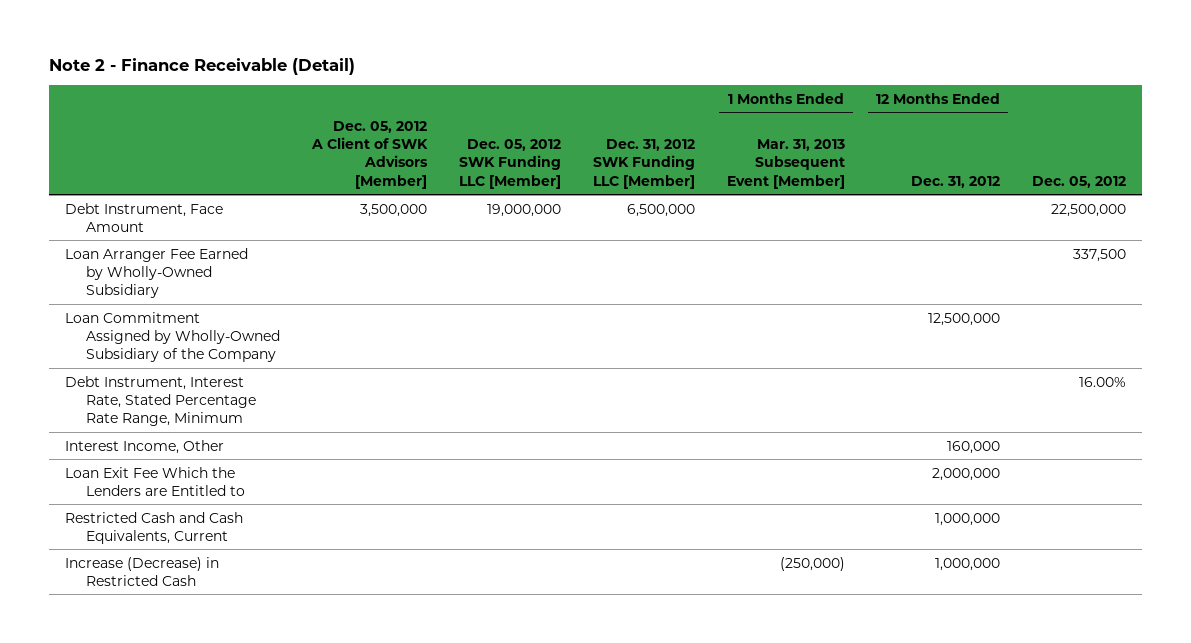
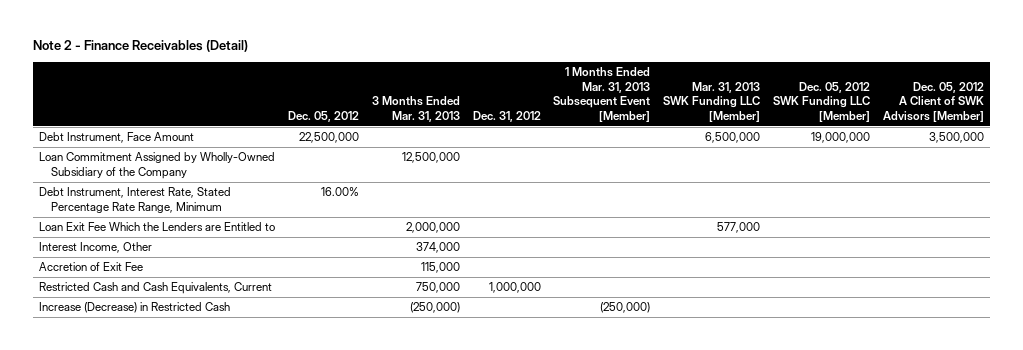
- Note 2 - Finance Receivable (Detail)
+ Note 2 - Finance Receivables (Detail)
- | Dec. 05, 2012 A Client of SWK Advisors [Member] | Dec. 05, 2012 SWK Funding LLC [Member] | Dec. 31, 2012 SWK Funding LLC [Member] | 1 Months Ended Mar. 31, 2013 Subsequent Event [Member] | 12 Months Ended Dec. 31, 2012 | Dec. 05, 2012
+ | Dec. 05, 2012 | 3 Months Ended Mar. 31, 2013 | Dec. 31, 2012 | 1 Months Ended Mar. 31, 2013 Subsequent Event [Member] | Mar. 31, 2013 SWK Funding LLC [Member] | Dec. 05, 2012 SWK Funding LLC [Member] | Dec. 05, 2012 A Client of SWK Advisors [Member]
- Loan Arranger Fee Earned by Wholly-Owned Subsidiary | | | | | | 337,500
moved down: Interest Income, Other | | 374,000 | | | | |
+ Accretion of Exit Fee | | 115,000 | | | | |

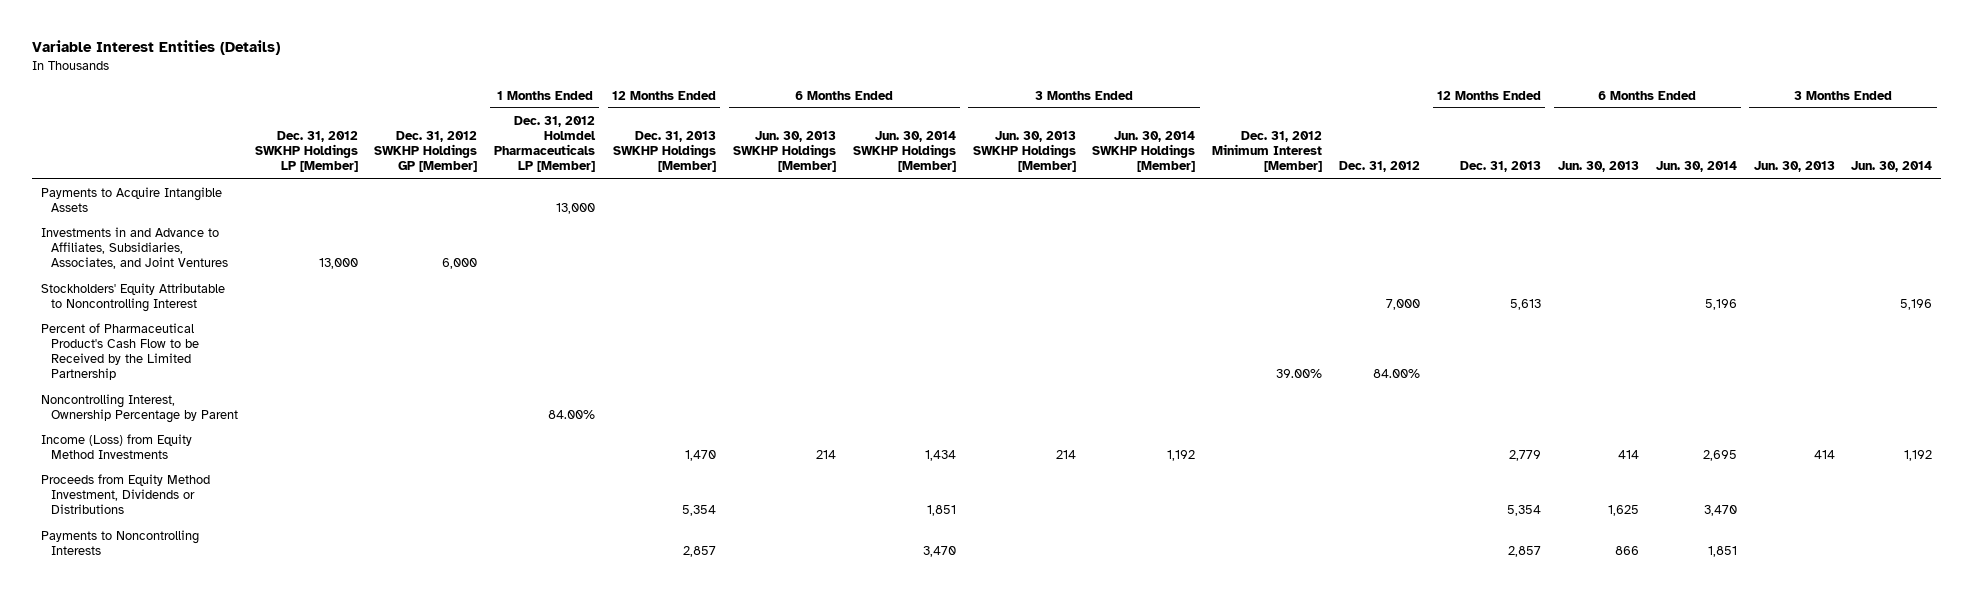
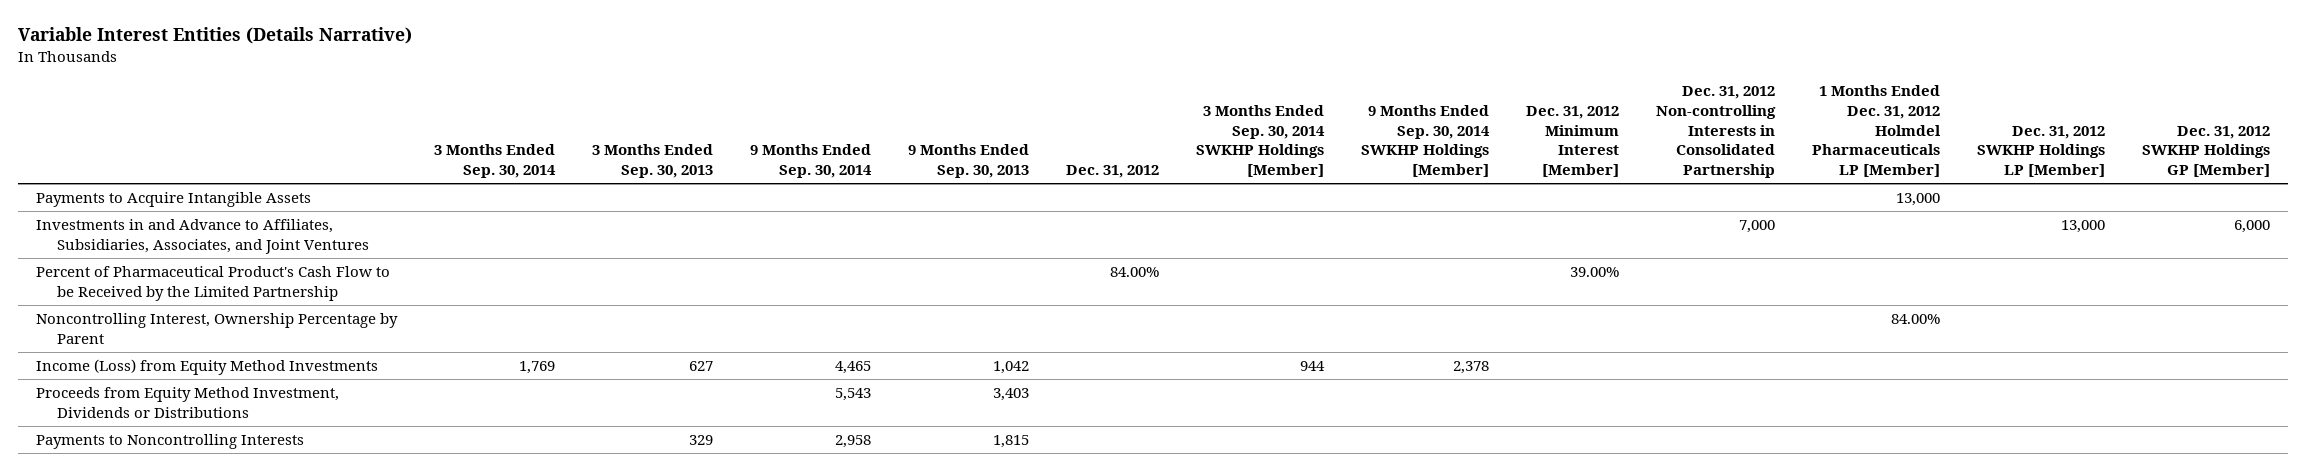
- Variable Interest Entities (Details)
+ Variable Interest Entities (Details Narrative)
- | Dec. 31, 2012 SWKHP Holdings LP [Member] | Dec. 31, 2012 SWKHP Holdings GP [Member] | 1 Months Ended Dec. 31, 2012 Holmdel Pharmaceuticals LP [Member] | 12 Months Ended Dec. 31, 2013 SWKHP Holdings [Member] | 6 Months Ended Jun. 30, 2013 SWKHP Holdings [Member] | 6 Months Ended Jun. 30, 2014 SWKHP Holdings [Member] | 3 Months Ended Jun. 30, 2013 SWKHP Holdings [Member] | 3 Months Ended Jun. 30, 2014 SWKHP Holdings [Member] | Dec. 31, 2012 Minimum Interest [Member] | Dec. 31, 2012 | 12 Months Ended Dec. 31, 2013 | 6 Months Ended Jun. 30, 2013 | 6 Months Ended Jun. 30, 2014 | 3 Months Ended Jun. 30, 2013 | 3 Months Ended Jun. 30, 2014
+ | 3 Months Ended Sep. 30, 2014 | 3 Months Ended Sep. 30, 2013 | 9 Months Ended Sep. 30, 2014 | 9 Months Ended Sep. 30, 2013 | Dec. 31, 2012 | 3 Months Ended Sep. 30, 2014 SWKHP Holdings [Member] | 9 Months Ended Sep. 30, 2014 SWKHP Holdings [Member] | Dec. 31, 2012 Minimum Interest [Member] | Dec. 31, 2012 Non-controlling Interests in Consolidated Partnership | 1 Months Ended Dec. 31, 2012 Holmdel Pharmaceuticals LP [Member] | Dec. 31, 2012 SWKHP Holdings LP [Member] | Dec. 31, 2012 SWKHP Holdings GP [Member]
- Stockholders' Equity Attributable to Noncontrolling Interest | | | | | | | | | | 7,000 | 5,613 | | 5,196 | | 5,196

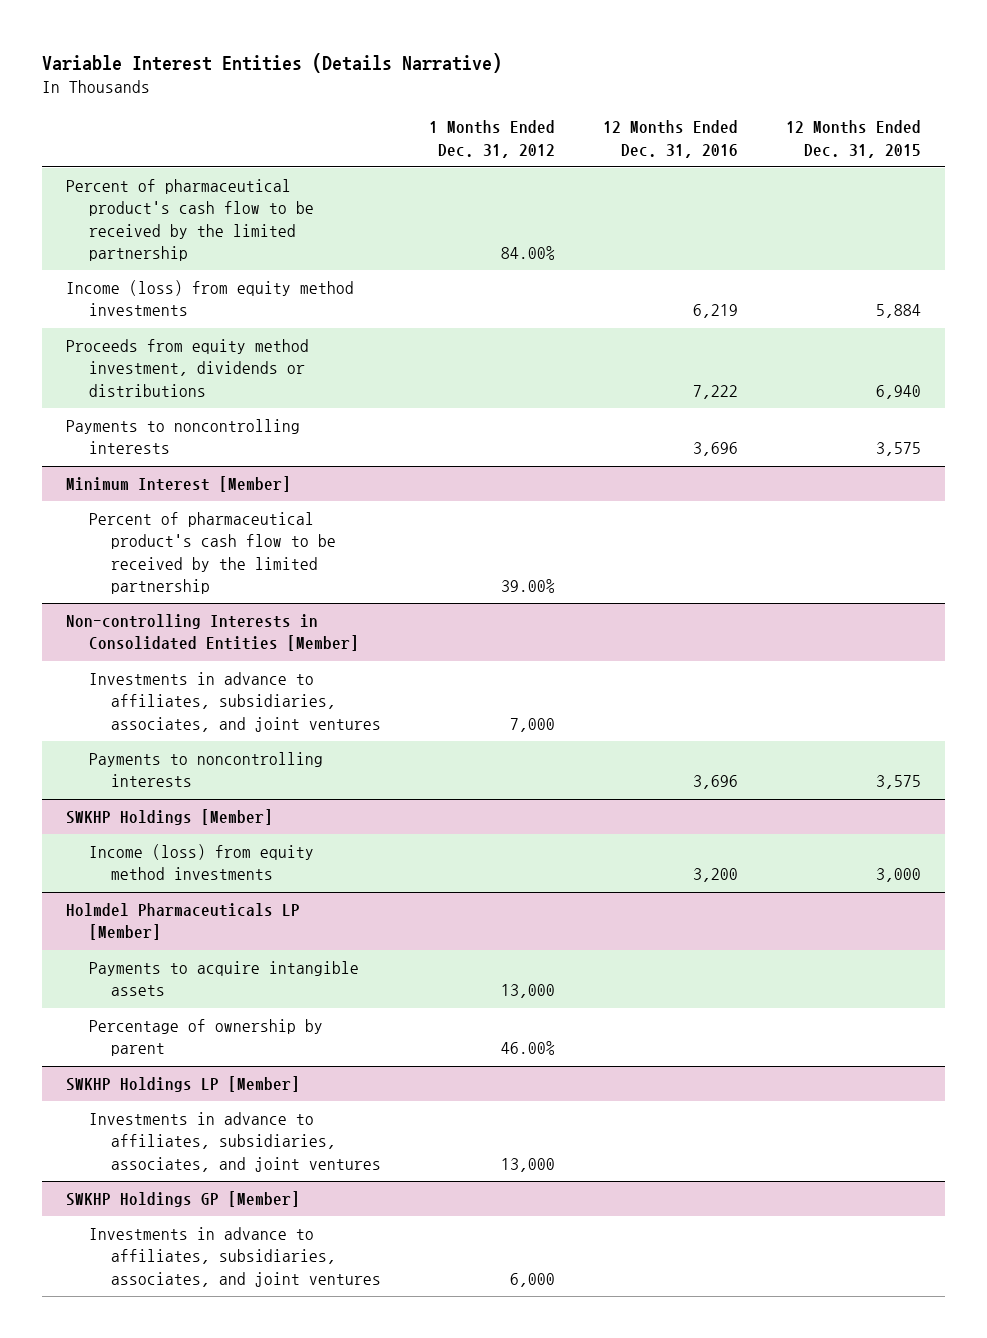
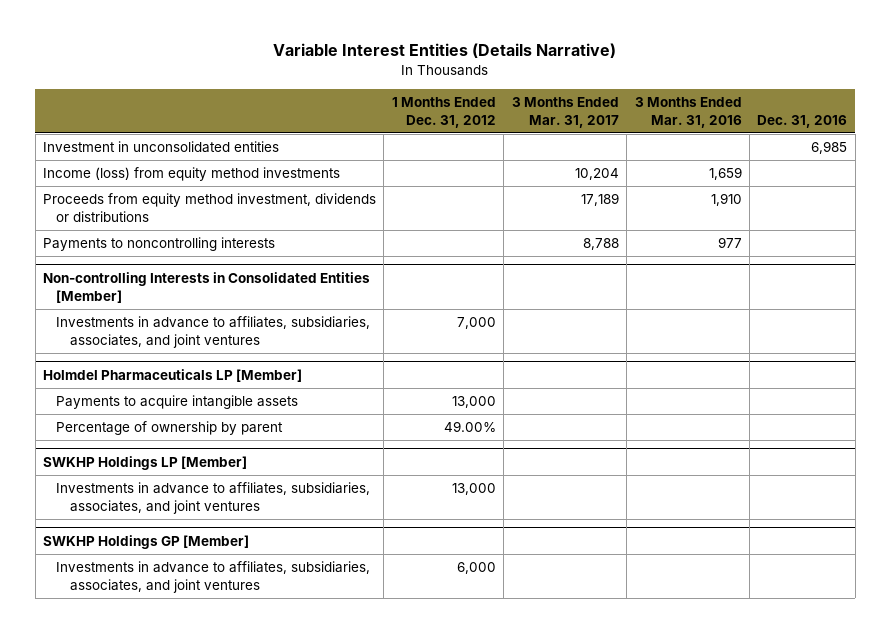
- | 1 Months Ended Dec. 31, 2012 | 12 Months Ended Dec. 31, 2016 | 12 Months Ended Dec. 31, 2015
+ | 1 Months Ended Dec. 31, 2012 | 3 Months Ended Mar. 31, 2017 | 3 Months Ended Mar. 31, 2016 | Dec. 31, 2016
- Percent of pharmaceutical product's cash flow to be received by the limited partnership | 84.00% | |
+ Investment in unconsolidated entities | | | | 6,985
- Minimum Interest [Member]
- Percent of pharmaceutical product's cash flow to be received by the limited partnership | 39.00% | |
@ Non-controlling Interests in Consolidated Entities [Member]
- Payments to noncontrolling interests | | 3,696 | 3,575
- SWKHP Holdings [Member]
- Income (loss) from equity method investments | | 3,200 | 3,000
@ Holmdel Pharmaceuticals LP [Member]
- Percentage of ownership by parent | 46.00% | |
+ Percentage of ownership by parent | 49.00% | | |

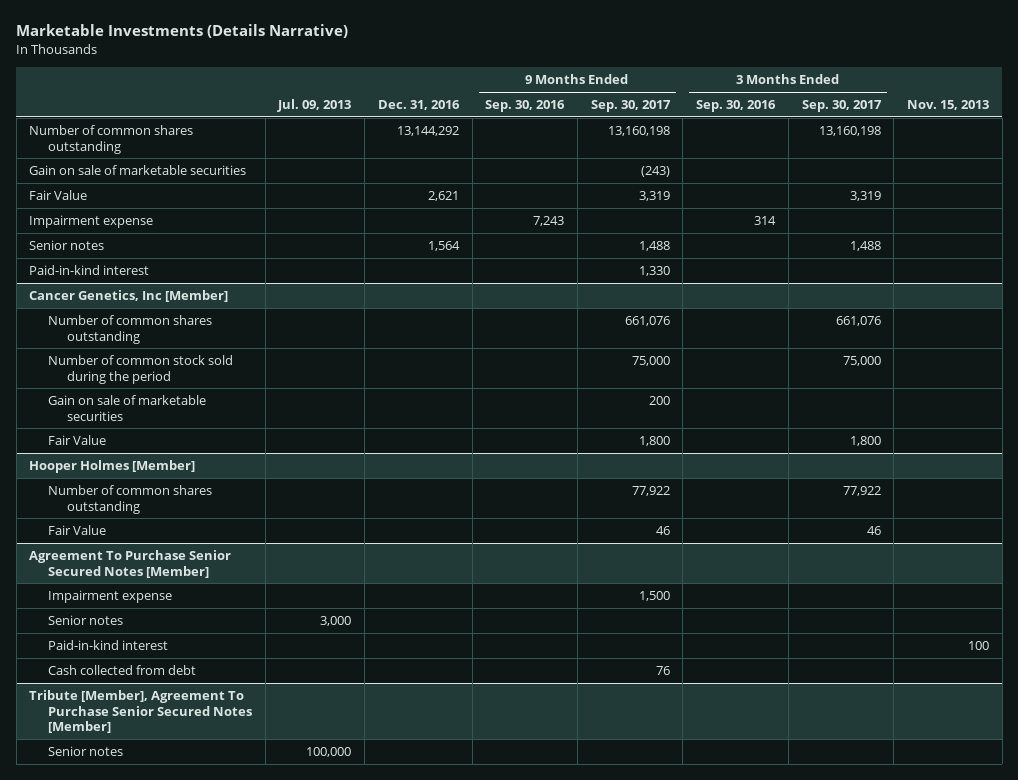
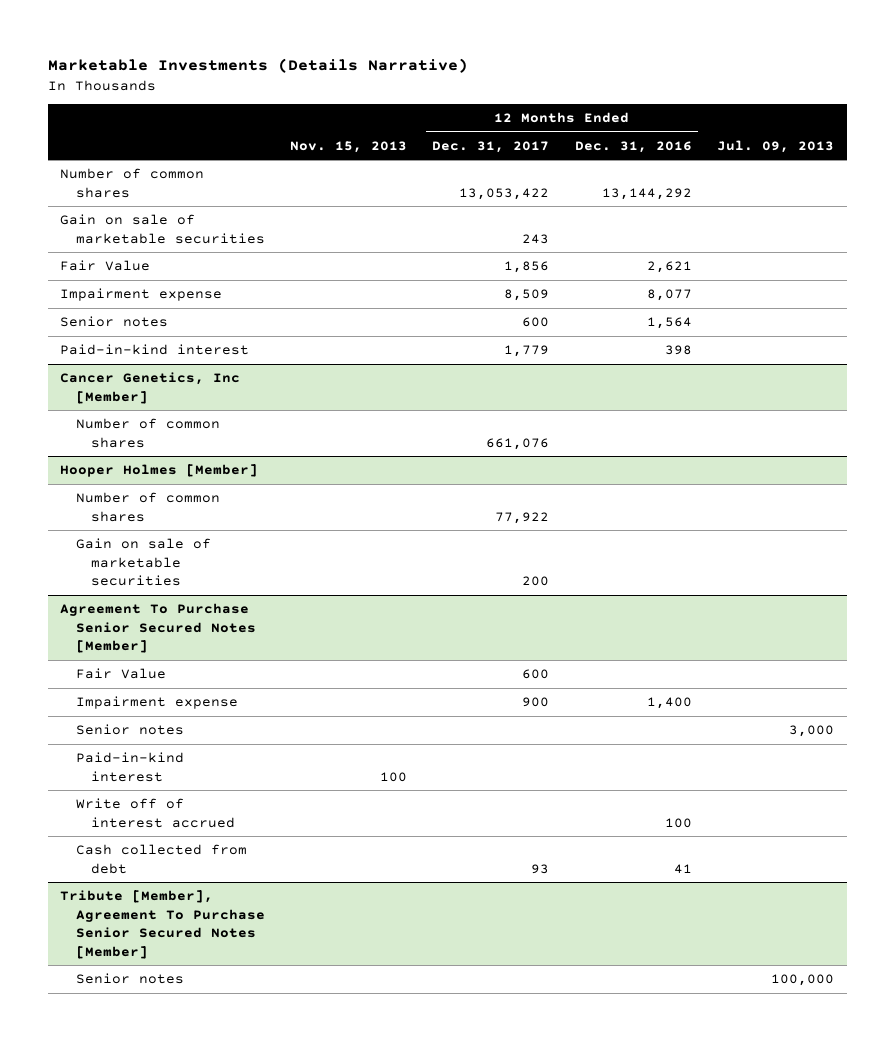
- | Jul. 09, 2013 | Dec. 31, 2016 | 9 Months Ended Sep. 30, 2016 | 9 Months Ended Sep. 30, 2017 | 3 Months Ended Sep. 30, 2016 | 3 Months Ended Sep. 30, 2017 | Nov. 15, 2013
+ | Nov. 15, 2013 | 12 Months Ended Dec. 31, 2017 | 12 Months Ended Dec. 31, 2016 | Jul. 09, 2013
- Number of common shares outstanding | | 13,144,292 | | 13,160,198 | | 13,160,198 |
+ Number of common shares | | 13,053,422 | 13,144,292 |
@ Cancer Genetics, Inc [Member]
- Number of common shares outstanding | | | | 661,076 | | 661,076 |
- Number of common stock sold during the period | | | | 75,000 | | 75,000 |
- Gain on sale of marketable securities | | | | 200 | | |
- Fair Value | | | | 1,800 | | 1,800 |
+ Number of common shares | | 661,076 | |
@ Hooper Holmes [Member]
- Number of common shares outstanding | | | | 77,922 | | 77,922 |
- Fair Value | | | | 46 | | 46 |
+ Number of common shares | | 77,922 | |
+ Gain on sale of marketable securities | | 200 | |
@ Agreement To Purchase Senior Secured Notes [Member]
+ Fair Value | | 600 | |
+ Write off of interest accrued | | | 100 |

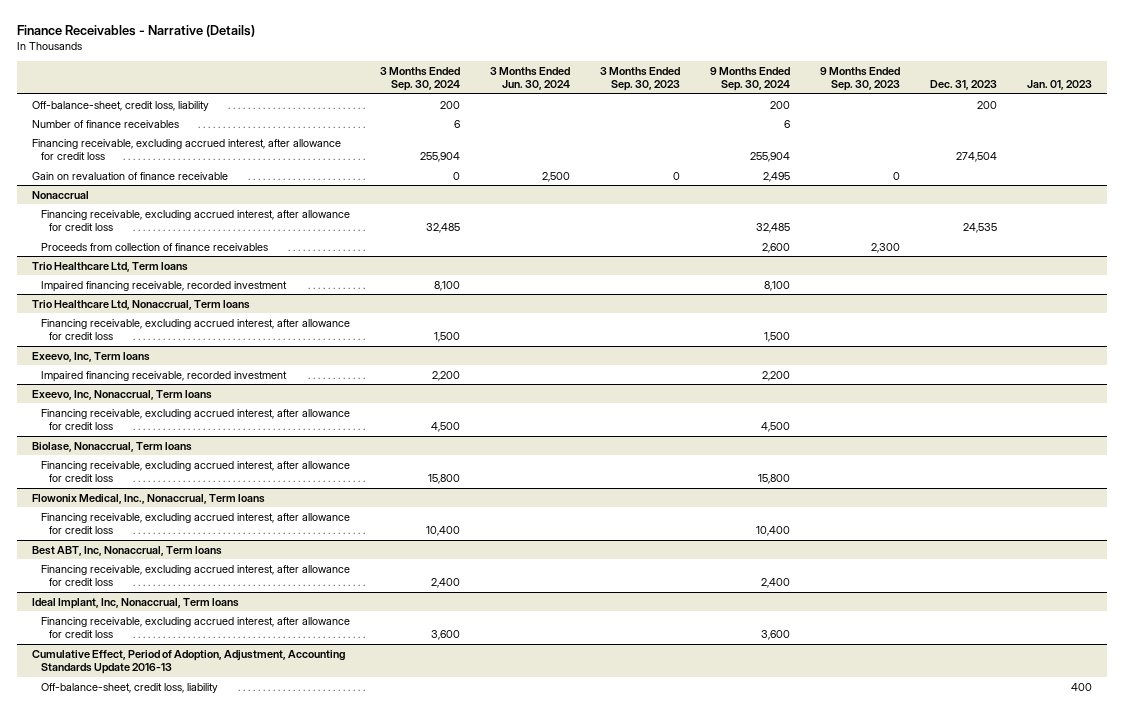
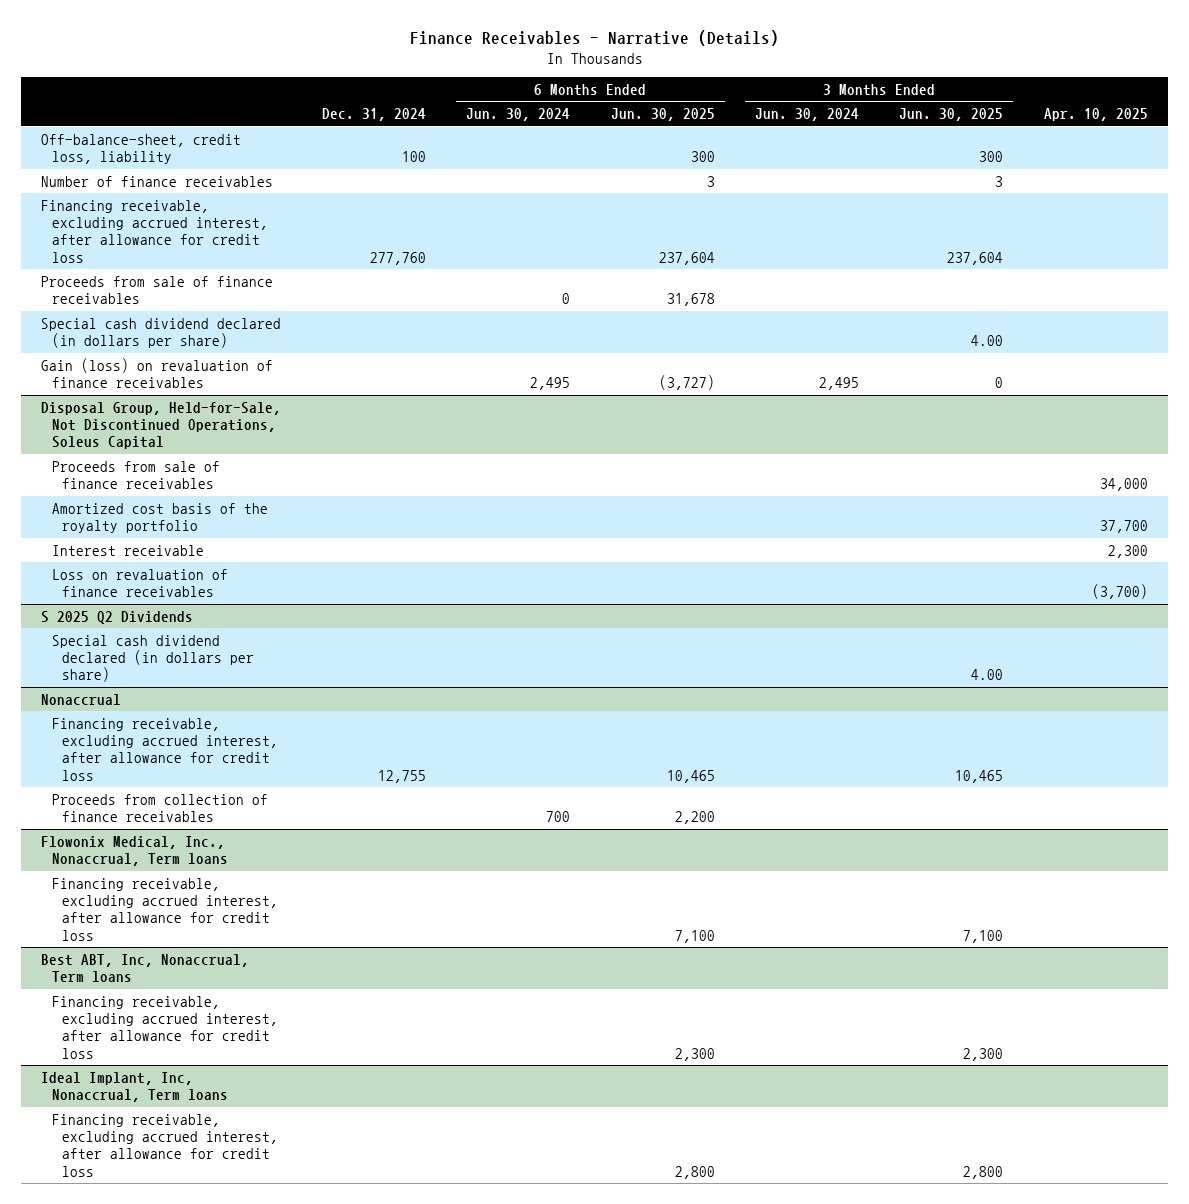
- | 3 Months Ended Sep. 30, 2024 | 3 Months Ended Jun. 30, 2024 | 3 Months Ended Sep. 30, 2023 | 9 Months Ended Sep. 30, 2024 | 9 Months Ended Sep. 30, 2023 | Dec. 31, 2023 | Jan. 01, 2023
+ | Dec. 31, 2024 | 6 Months Ended Jun. 30, 2024 | 6 Months Ended Jun. 30, 2025 | 3 Months Ended Jun. 30, 2024 | 3 Months Ended Jun. 30, 2025 | Apr. 10, 2025
- Gain on revaluation of finance receivable | 0 | 2,500 | 0 | 2,495 | 0 | |
+ Proceeds from sale of finance receivables | | 0 | 31,678 | | |
+ Special cash dividend declared (in dollars per share) | | | | | 4.00 |
+ Gain (loss) on revaluation of finance receivables | | 2,495 | (3,727) | 2,495 | 0 |
+ Disposal Group, Held-for-Sale, Not Discontinued Operations, Soleus Capital
+ Proceeds from sale of finance receivables | | | | | | 34,000
+ Amortized cost basis of the royalty portfolio | | | | | | 37,700
+ Interest receivable | | | | | | 2,300
+ Loss on revaluation of finance receivables | | | | | | (3,700)
+ S 2025 Q2 Dividends
+ Special cash dividend declared (in dollars per share) | | | | | 4.00 |
- Trio Healthcare Ltd, Term loans
- Impaired financing receivable, recorded investment | 8,100 | | | 8,100 | | |
- Trio Healthcare Ltd, Nonaccrual, Term loans
- Financing receivable, excluding accrued interest, after allowance for credit loss | 1,500 | | | 1,500 | | |
- Exeevo, Inc, Term loans
- Impaired financing receivable, recorded investment | 2,200 | | | 2,200 | | |
- Exeevo, Inc, Nonaccrual, Term loans
- Financing receivable, excluding accrued interest, after allowance for credit loss | 4,500 | | | 4,500 | | |
- Biolase, Nonaccrual, Term loans
- Financing receivable, excluding accrued interest, after allowance for credit loss | 15,800 | | | 15,800 | | |
- Cumulative Effect, Period of Adoption, Adjustment, Accounting Standards Update 2016-13
- Off-balance-sheet, credit loss, liability | | | | | | | 400

